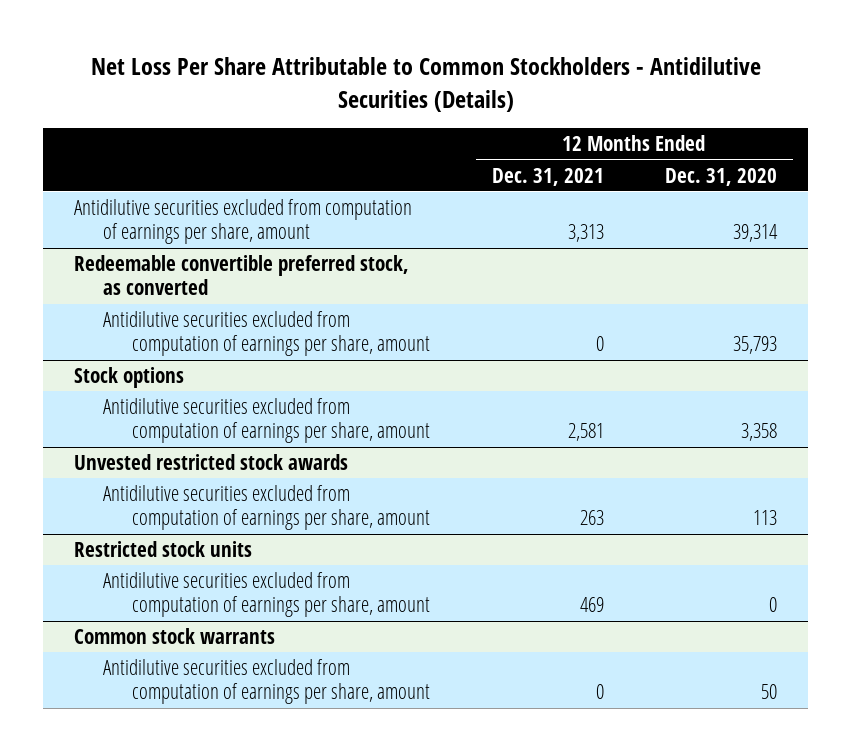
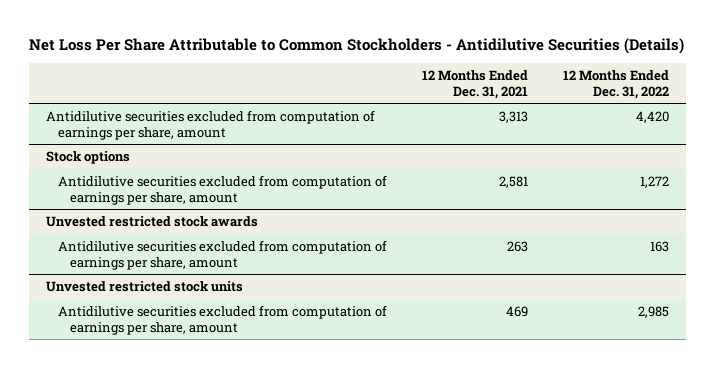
- | 12 Months Ended Dec. 31, 2021 | 12 Months Ended Dec. 31, 2020
+ | 12 Months Ended Dec. 31, 2021 | 12 Months Ended Dec. 31, 2022
- Redeemable convertible preferred stock, as converted
- Antidilutive securities excluded from computation of earnings per share, amount | 0 | 35,793
- Restricted stock units
+ Unvested restricted stock units
- Common stock warrants
- Antidilutive securities excluded from computation of earnings per share, amount | 0 | 50

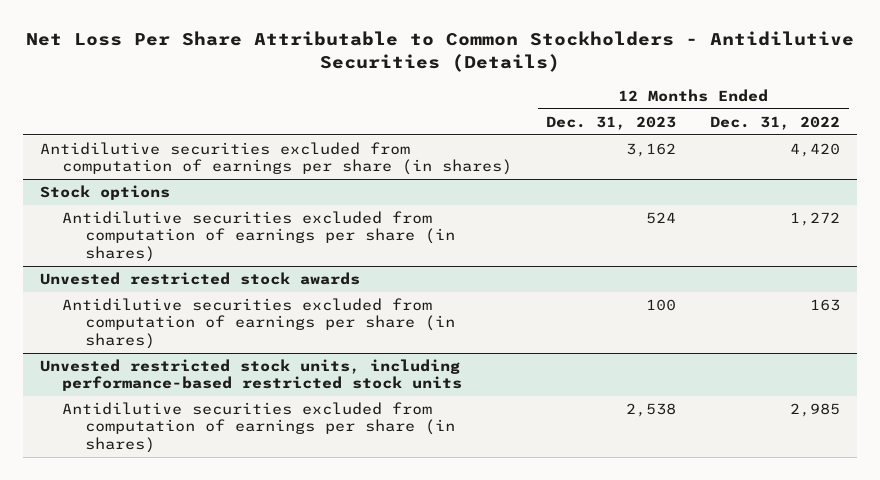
- | 12 Months Ended Dec. 31, 2021 | 12 Months Ended Dec. 31, 2022
+ | 12 Months Ended Dec. 31, 2023 | 12 Months Ended Dec. 31, 2022
- Antidilutive securities excluded from computation of earnings per share, amount | 3,313 | 4,420
+ Antidilutive securities excluded from computation of earnings per share (in shares) | 3,162 | 4,420
@ Stock options
- Antidilutive securities excluded from computation of earnings per share, amount | 2,581 | 1,272
+ Antidilutive securities excluded from computation of earnings per share (in shares) | 524 | 1,272
@ Unvested restricted stock awards
- Antidilutive securities excluded from computation of earnings per share, amount | 263 | 163
- Unvested restricted stock units
- Antidilutive securities excluded from computation of earnings per share, amount | 469 | 2,985
@ Unvested restricted stock awards
+ Antidilutive securities excluded from computation of earnings per share (in shares) | 100 | 163
+ Unvested restricted stock units, including performance-based restricted stock units
+ Antidilutive securities excluded from computation of earnings per share (in shares) | 2,538 | 2,985

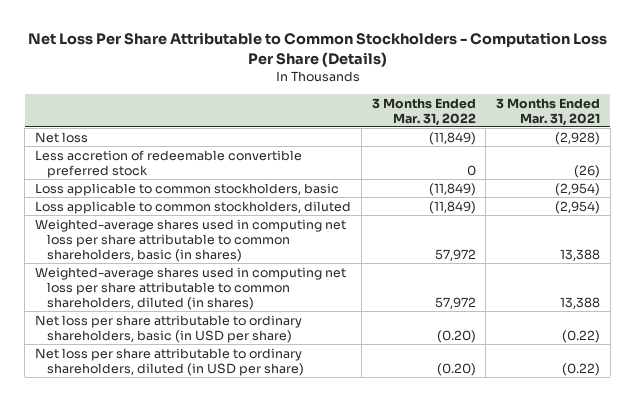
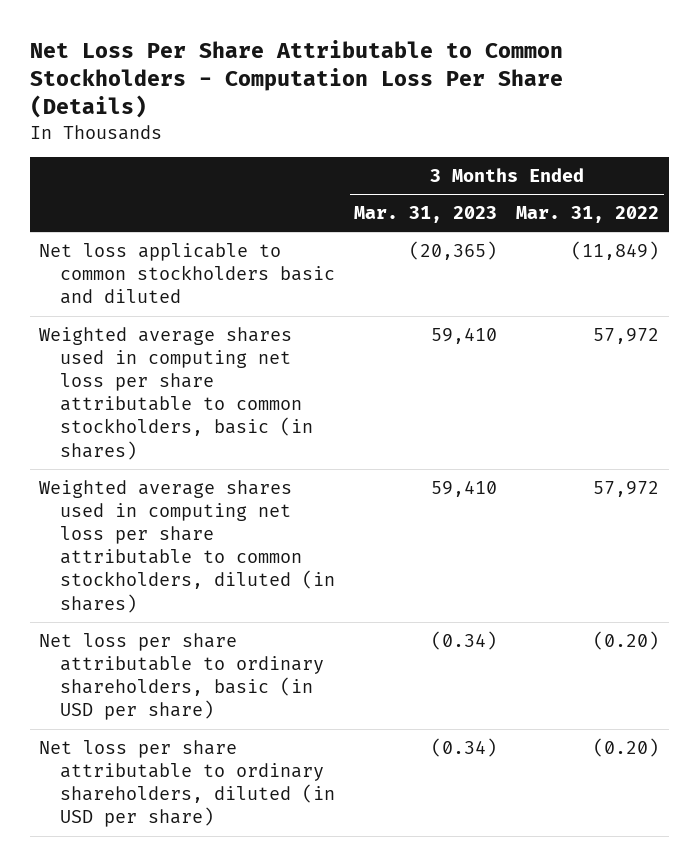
- | 3 Months Ended Mar. 31, 2022 | 3 Months Ended Mar. 31, 2021
+ | 3 Months Ended Mar. 31, 2023 | 3 Months Ended Mar. 31, 2022
- Net loss | (11,849) | (2,928)
- Less accretion of redeemable convertible preferred stock | 0 | (26)
- Loss applicable to common stockholders, basic | (11,849) | (2,954)
- Loss applicable to common stockholders, diluted | (11,849) | (2,954)
- Weighted-average shares used in computing net loss per share attributable to common shareholders, basic (in shares) | 57,972 | 13,388
- Weighted-average shares used in computing net loss per share attributable to common shareholders, diluted (in shares) | 57,972 | 13,388
+ Net loss applicable to common stockholders basic and diluted | (20,365) | (11,849)
+ Weighted average shares used in computing net loss per share attributable to common stockholders, basic (in shares) | 59,410 | 57,972
+ Weighted average shares used in computing net loss per share attributable to common stockholders, diluted (in shares) | 59,410 | 57,972

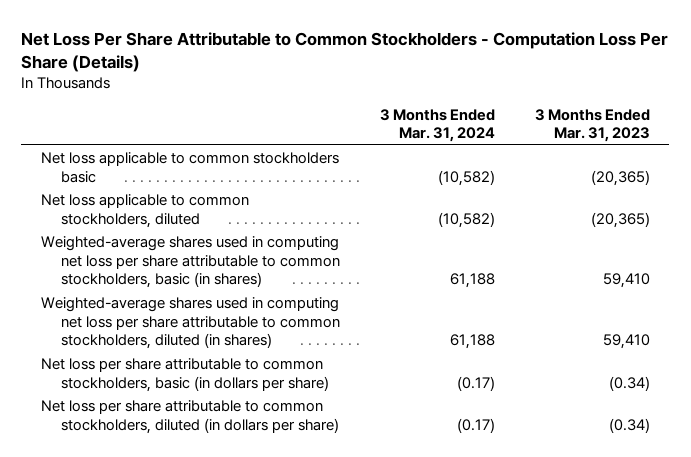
- | 3 Months Ended Mar. 31, 2023 | 3 Months Ended Mar. 31, 2022
+ | 3 Months Ended Mar. 31, 2024 | 3 Months Ended Mar. 31, 2023
- Net loss applicable to common stockholders basic and diluted | (20,365) | (11,849)
- Weighted average shares used in computing net loss per share attributable to common stockholders, basic (in shares) | 59,410 | 57,972
- Weighted average shares used in computing net loss per share attributable to common stockholders, diluted (in shares) | 59,410 | 57,972
- Net loss per share attributable to ordinary shareholders, basic (in USD per share) | (0.34) | (0.20)
- Net loss per share attributable to ordinary shareholders, diluted (in USD per share) | (0.34) | (0.20)
+ Net loss applicable to common stockholders basic | (10,582) | (20,365)
+ Net loss applicable to common stockholders, diluted | (10,582) | (20,365)
+ Weighted-average shares used in computing net loss per share attributable to common stockholders, basic (in shares) | 61,188 | 59,410
+ Weighted-average shares used in computing net loss per share attributable to common stockholders, diluted (in shares) | 61,188 | 59,410
+ Net loss per share attributable to common stockholders, basic (in dollars per share) | (0.17) | (0.34)
+ Net loss per share attributable to common stockholders, diluted (in dollars per share) | (0.17) | (0.34)

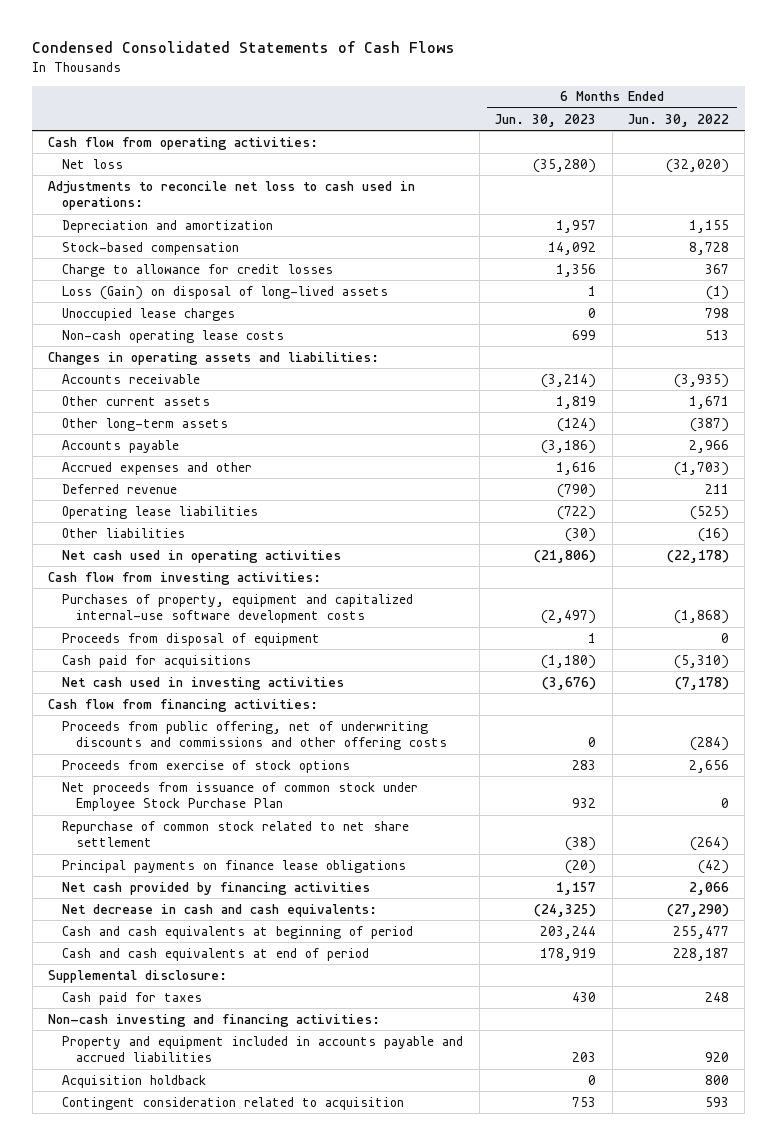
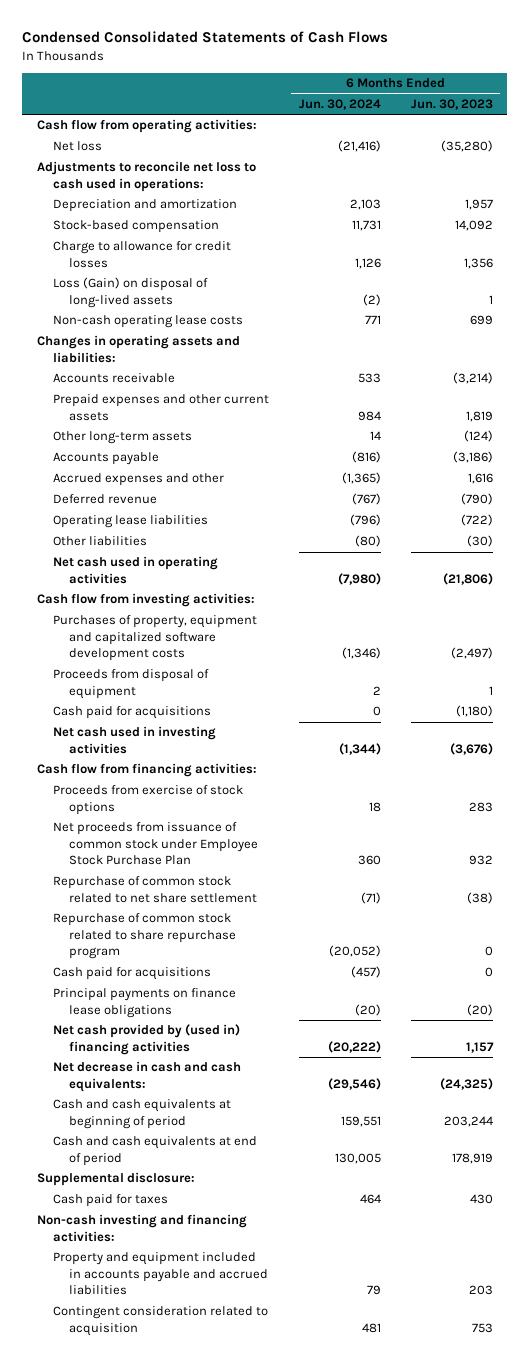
- | 6 Months Ended Jun. 30, 2023 | 6 Months Ended Jun. 30, 2022
+ | 6 Months Ended Jun. 30, 2024 | 6 Months Ended Jun. 30, 2023
- Unoccupied lease charges | 0 | 798
- Other current assets | 1,819 | 1,671
+ Prepaid expenses and other current assets | 984 | 1,819
- Purchases of property, equipment and capitalized internal-use software development costs | (2,497) | (1,868)
+ Purchases of property, equipment and capitalized software development costs | (1,346) | (2,497)
- Proceeds from public offering, net of underwriting discounts and commissions and other offering costs | 0 | (284)
+ Repurchase of common stock related to share repurchase program | (20,052) | 0
+ Cash paid for acquisitions | (457) | 0
- Net cash provided by financing activities | 1,157 | 2,066
+ Net cash provided by (used in) financing activities | (20,222) | 1,157
- Acquisition holdback | 0 | 800

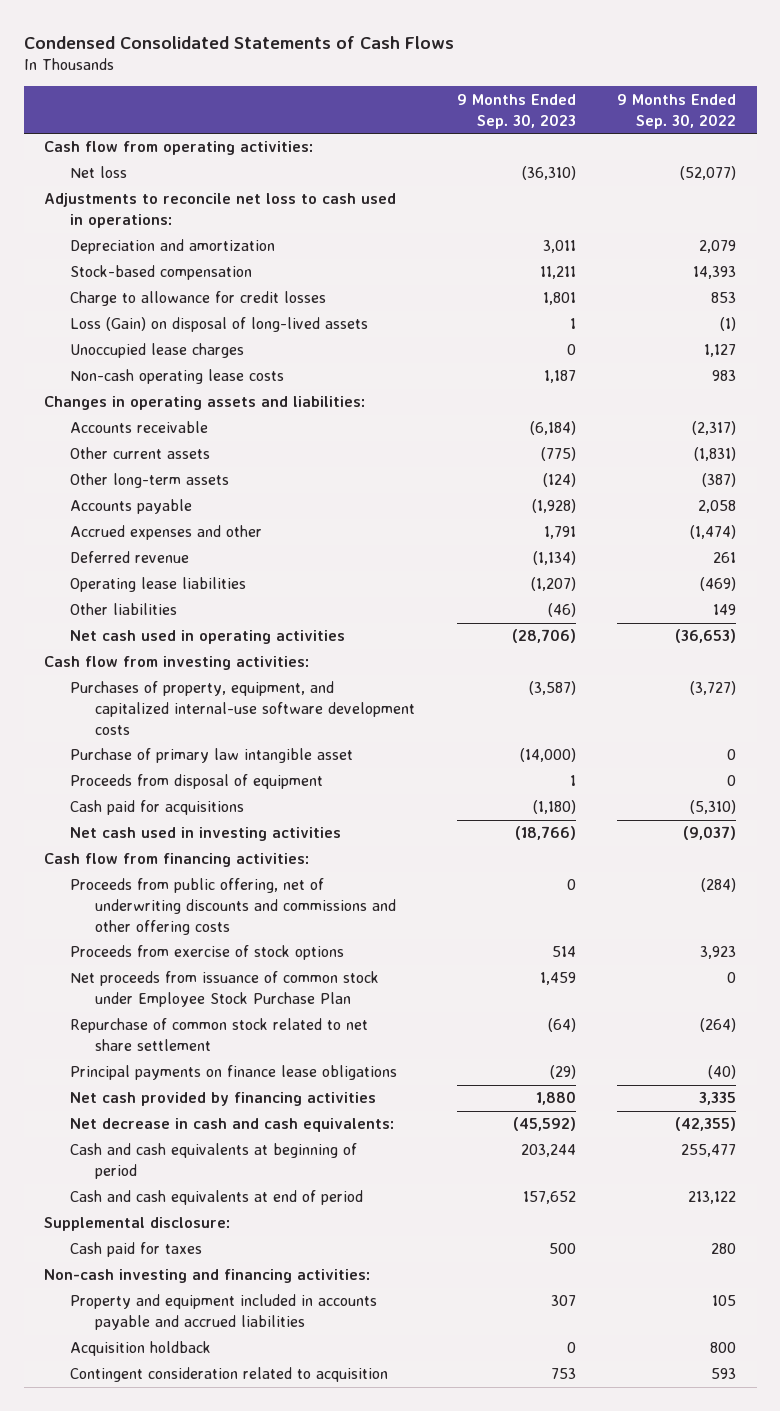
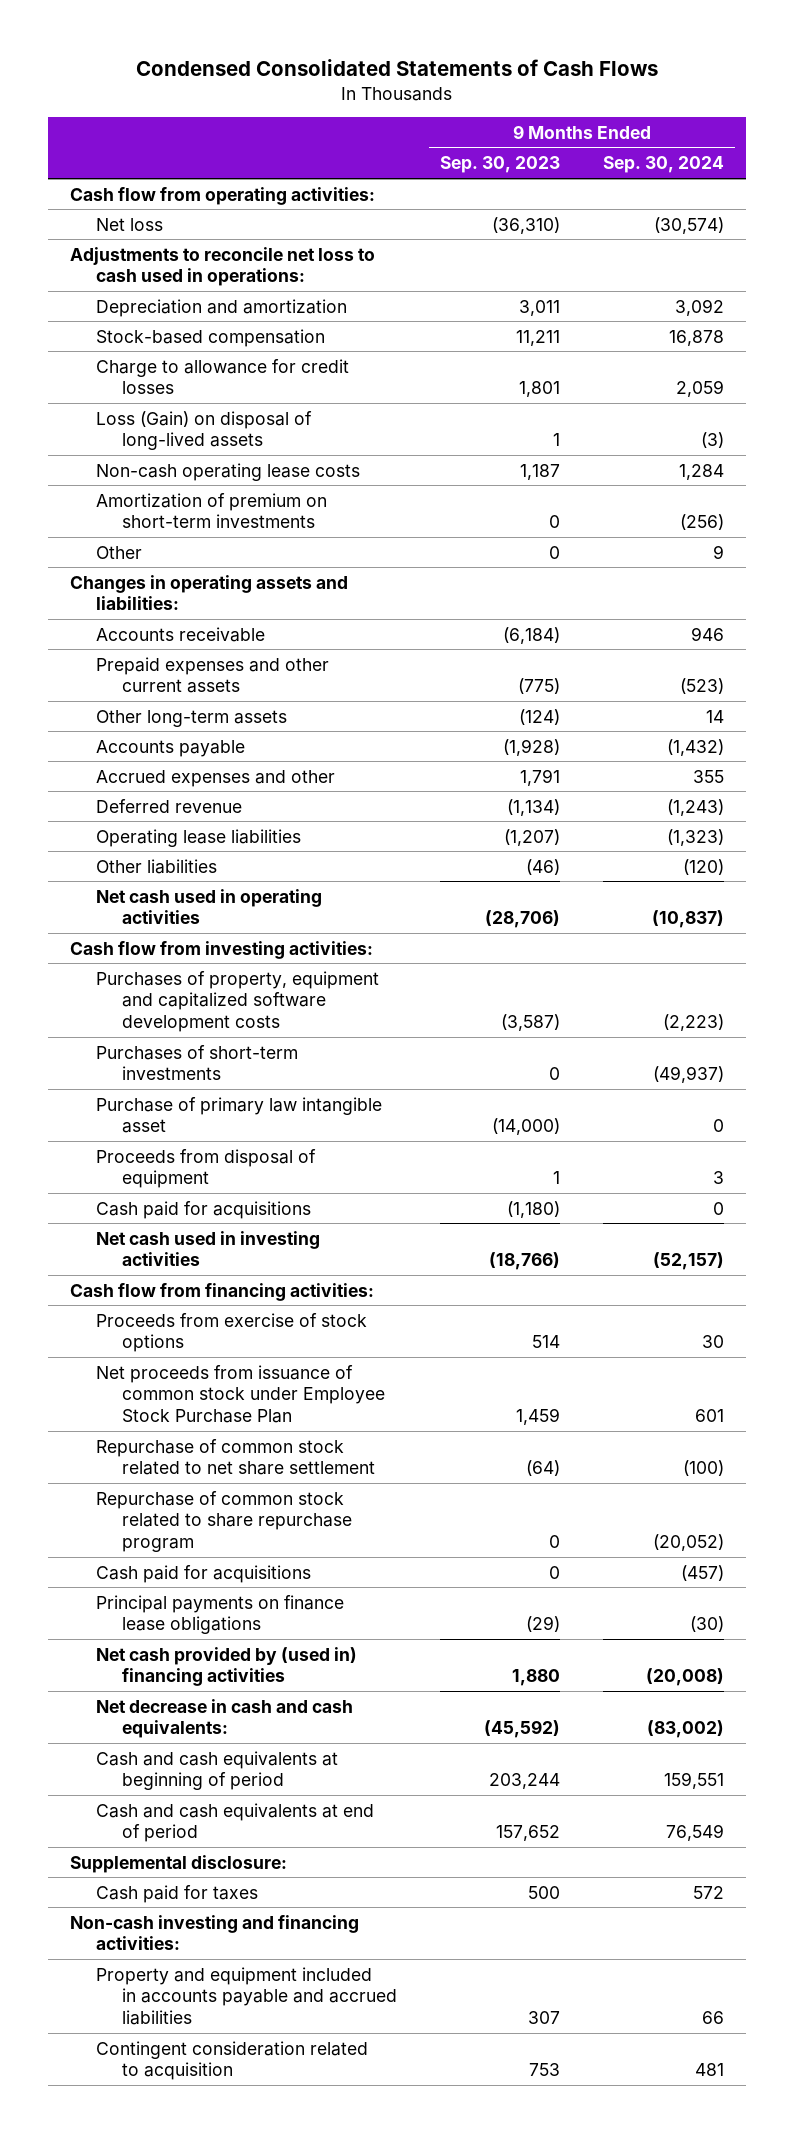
- | 9 Months Ended Sep. 30, 2023 | 9 Months Ended Sep. 30, 2022
+ | 9 Months Ended Sep. 30, 2023 | 9 Months Ended Sep. 30, 2024
- Unoccupied lease charges | 0 | 1,127
+ Amortization of premium on short-term investments | 0 | (256)
+ Other | 0 | 9
- Other current assets | (775) | (1,831)
+ Prepaid expenses and other current assets | (775) | (523)
- Purchases of property, equipment, and capitalized internal-use software development costs | (3,587) | (3,727)
+ Purchases of property, equipment and capitalized software development costs | (3,587) | (2,223)
+ Purchases of short-term investments | 0 | (49,937)
- Proceeds from public offering, net of underwriting discounts and commissions and other offering costs | 0 | (284)
+ Repurchase of common stock related to share repurchase program | 0 | (20,052)
+ Cash paid for acquisitions | 0 | (457)
- Net cash provided by financing activities | 1,880 | 3,335
+ Net cash provided by (used in) financing activities | 1,880 | (20,008)
- Acquisition holdback | 0 | 800

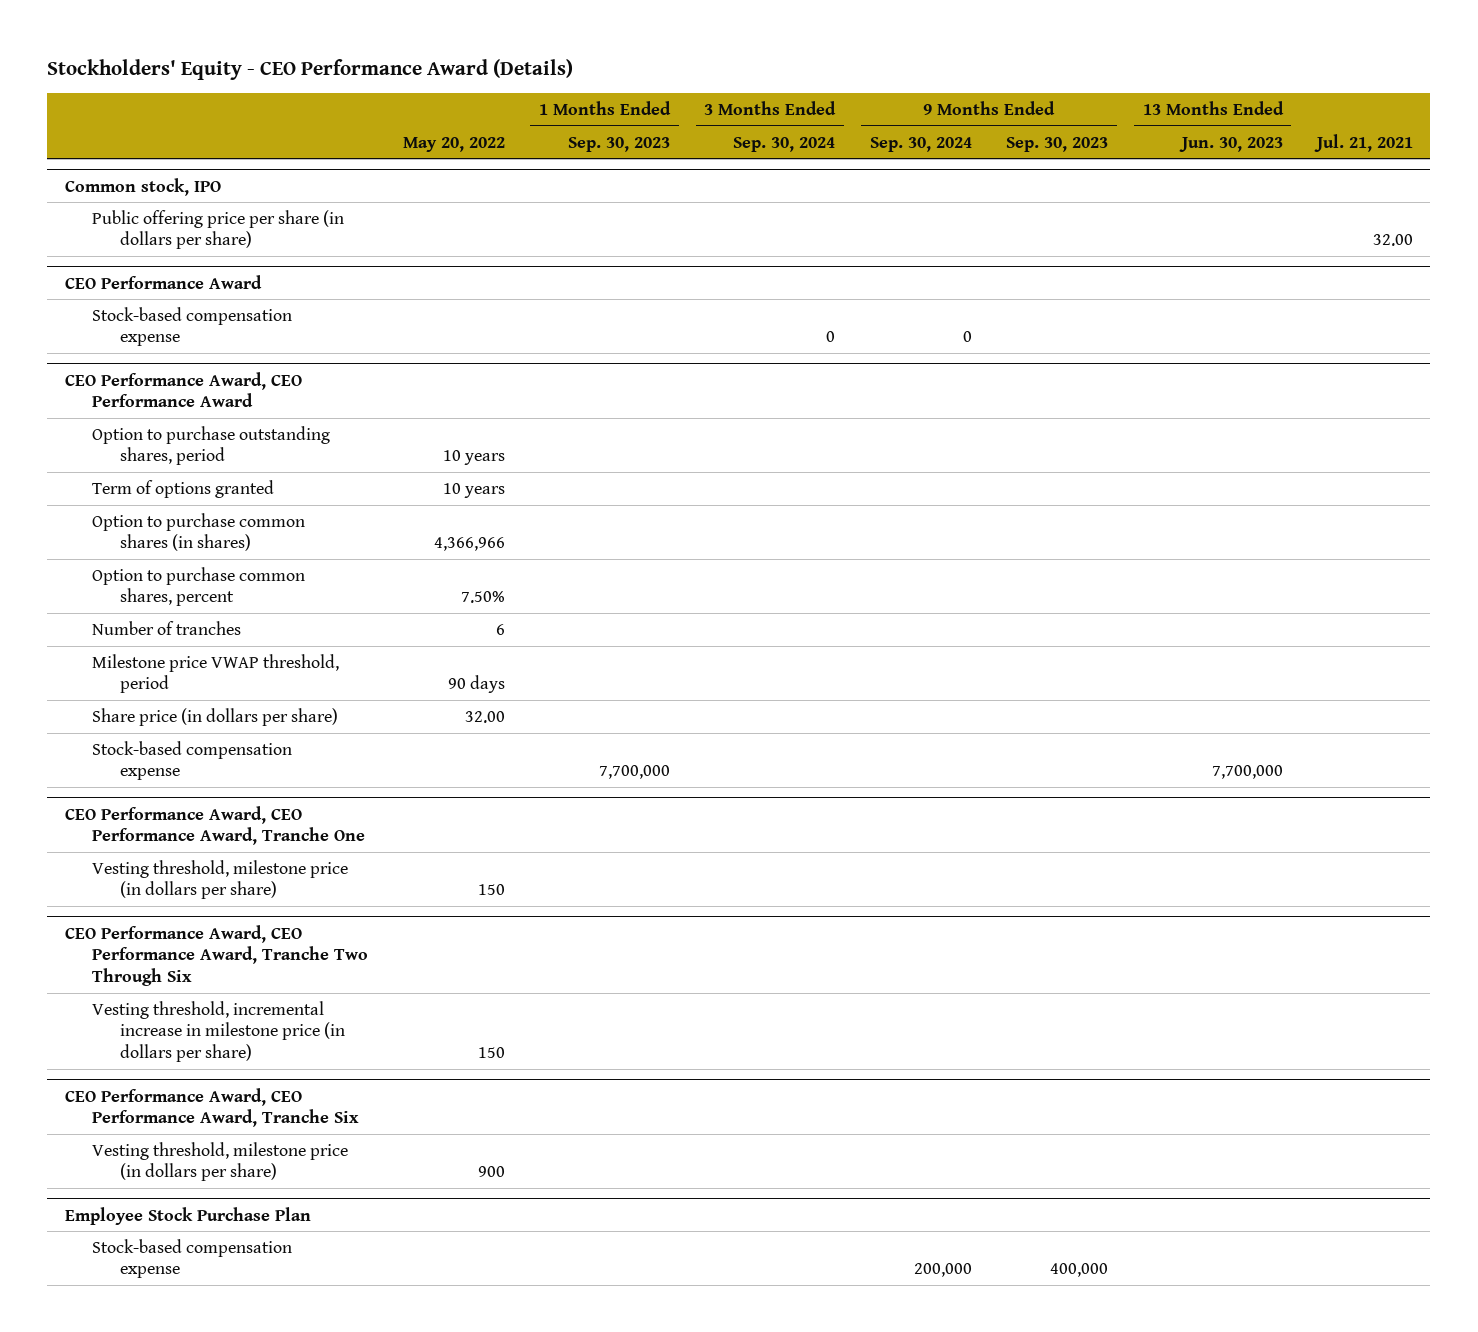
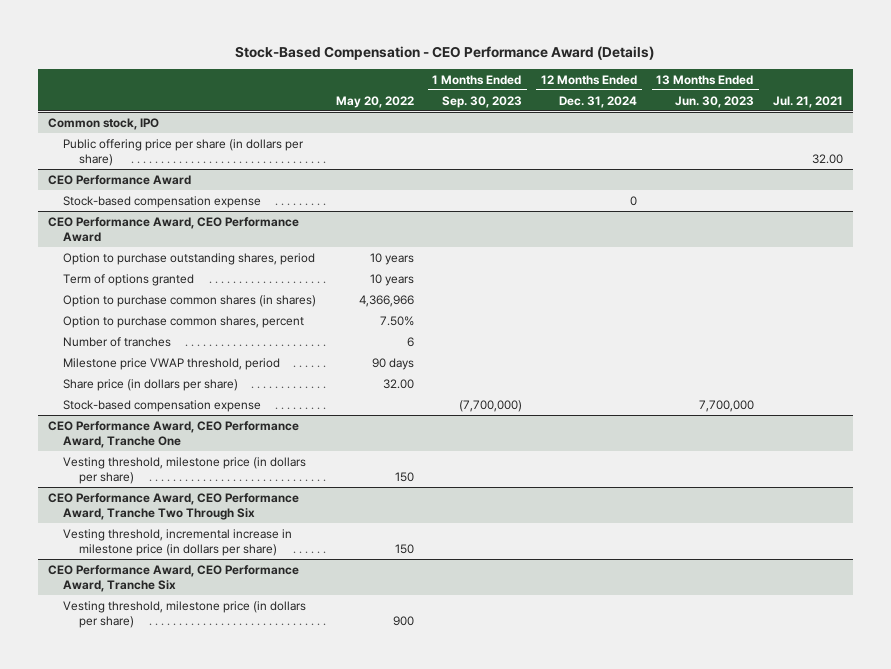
- Stockholders' Equity - CEO Performance Award (Details)
+ Stock-Based Compensation - CEO Performance Award (Details)
- | May 20, 2022 | 1 Months Ended Sep. 30, 2023 | 3 Months Ended Sep. 30, 2024 | 9 Months Ended Sep. 30, 2024 | 9 Months Ended Sep. 30, 2023 | 13 Months Ended Jun. 30, 2023 | Jul. 21, 2021
+ | May 20, 2022 | 1 Months Ended Sep. 30, 2023 | 12 Months Ended Dec. 31, 2024 | 13 Months Ended Jun. 30, 2023 | Jul. 21, 2021
@ CEO Performance Award, CEO Performance Award
- Stock-based compensation expense | | 7,700,000 | | | | 7,700,000 |
+ Stock-based compensation expense | | (7,700,000) | | 7,700,000 |
- Employee Stock Purchase Plan
- Stock-based compensation expense | | | | 200,000 | 400,000 | |

